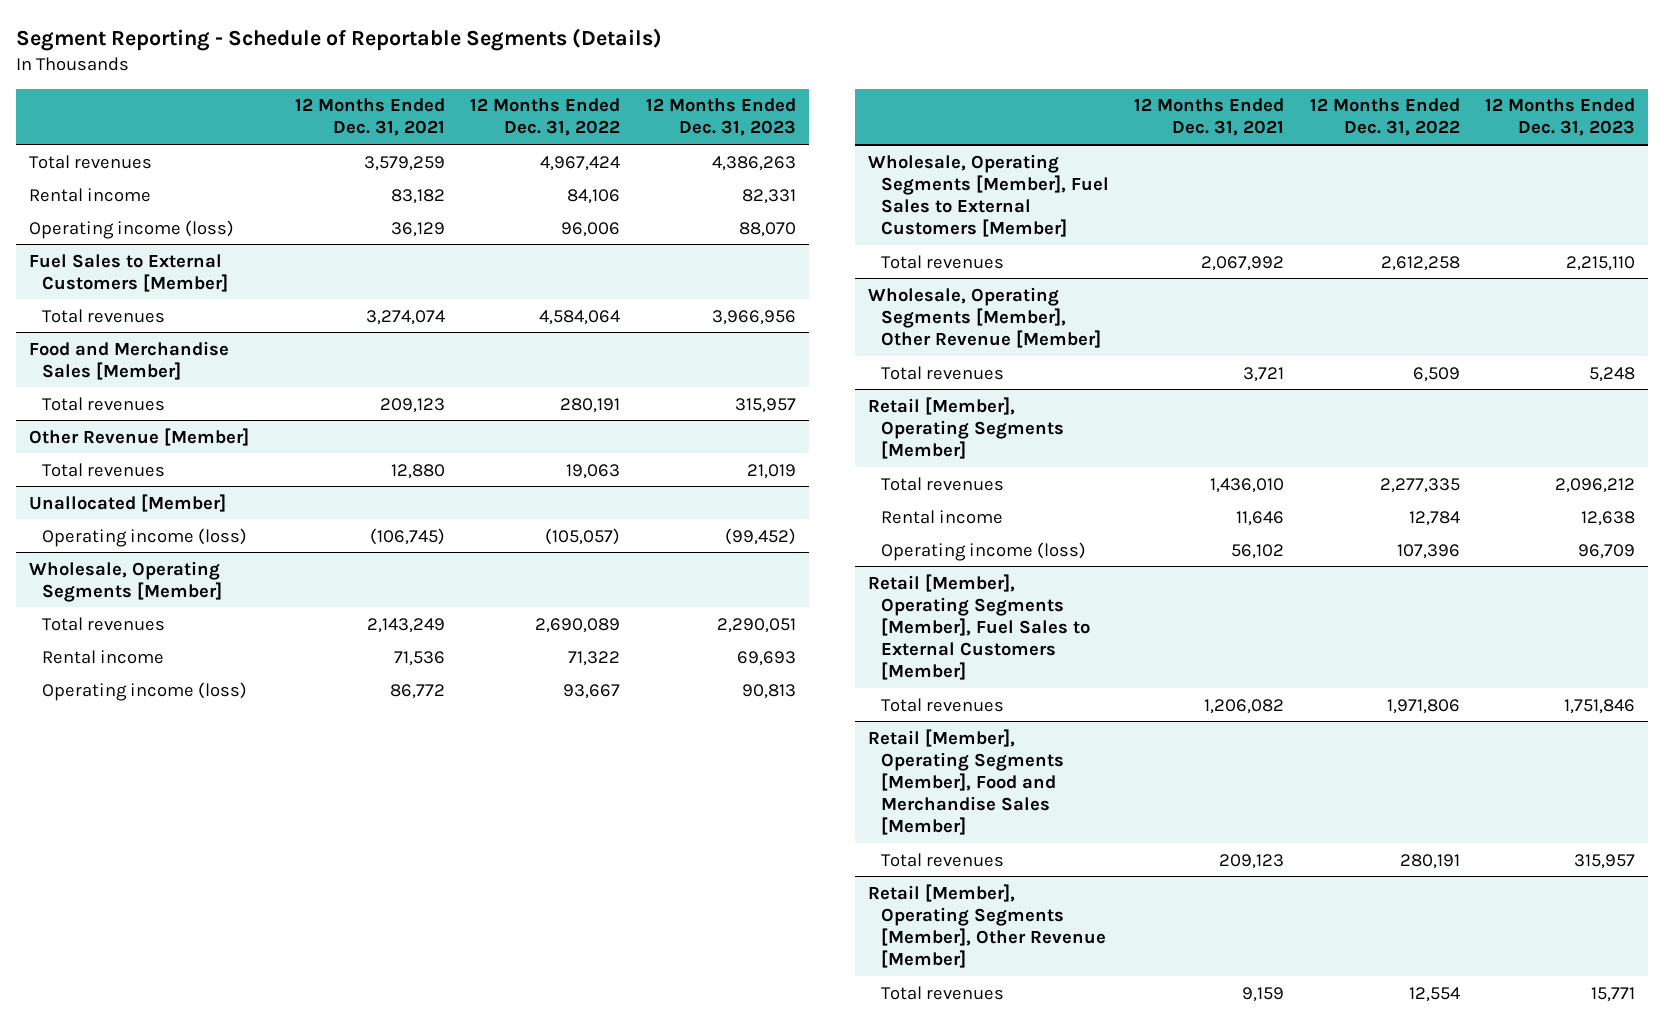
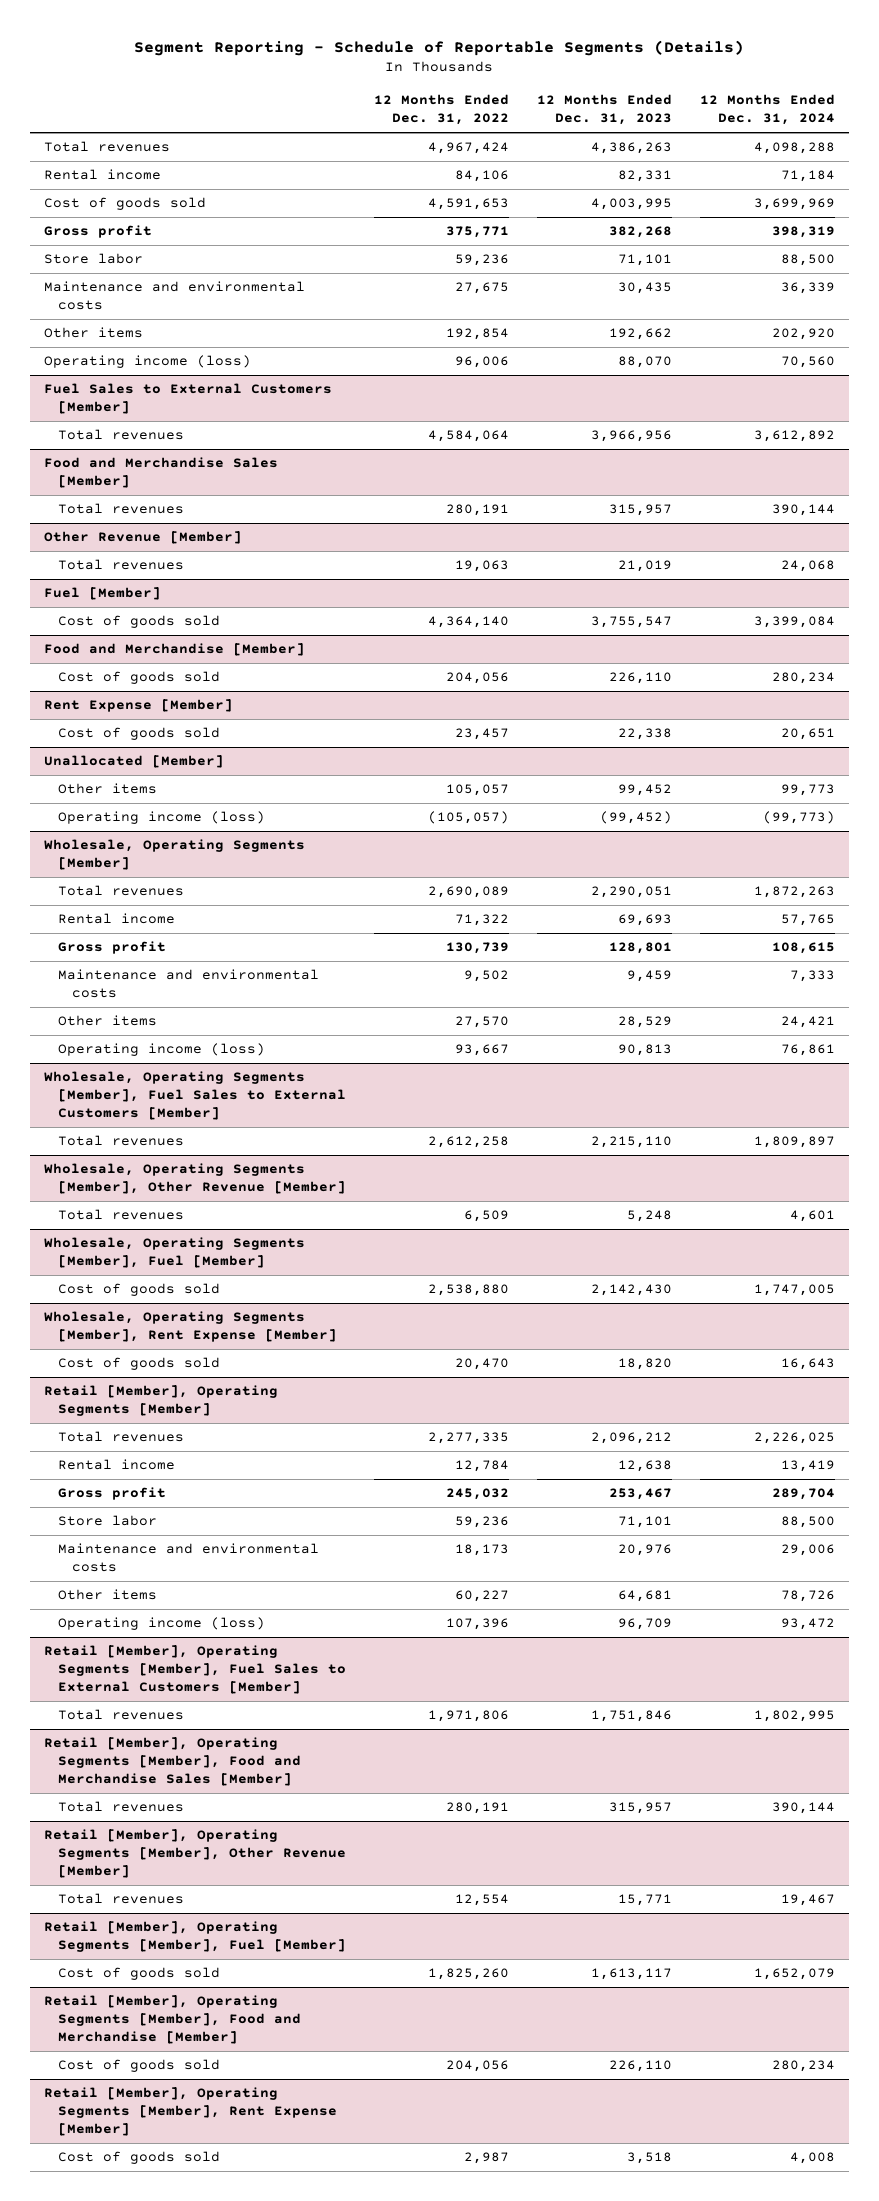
- | 12 Months Ended Dec. 31, 2021 | 12 Months Ended Dec. 31, 2022 | 12 Months Ended Dec. 31, 2023
+ | 12 Months Ended Dec. 31, 2022 | 12 Months Ended Dec. 31, 2023 | 12 Months Ended Dec. 31, 2024
+ Cost of goods sold | 4,591,653 | 4,003,995 | 3,699,969
+ Gross profit | 375,771 | 382,268 | 398,319
+ Store labor | 59,236 | 71,101 | 88,500
+ Maintenance and environmental costs | 27,675 | 30,435 | 36,339
+ Other items | 192,854 | 192,662 | 202,920
+ Fuel [Member]
+ Cost of goods sold | 4,364,140 | 3,755,547 | 3,399,084
+ Food and Merchandise [Member]
+ Cost of goods sold | 204,056 | 226,110 | 280,234
+ Rent Expense [Member]
+ Cost of goods sold | 23,457 | 22,338 | 20,651
@ Unallocated [Member]
+ Other items | 105,057 | 99,452 | 99,773
@ Wholesale, Operating Segments [Member]
+ Gross profit | 130,739 | 128,801 | 108,615
+ Maintenance and environmental costs | 9,502 | 9,459 | 7,333
+ Other items | 27,570 | 28,529 | 24,421
+ Wholesale, Operating Segments [Member], Fuel [Member]
+ Cost of goods sold | 2,538,880 | 2,142,430 | 1,747,005
+ Wholesale, Operating Segments [Member], Rent Expense [Member]
+ Cost of goods sold | 20,470 | 18,820 | 16,643
@ Retail [Member], Operating Segments [Member]
+ Gross profit | 245,032 | 253,467 | 289,704
+ Store labor | 59,236 | 71,101 | 88,500
+ Maintenance and environmental costs | 18,173 | 20,976 | 29,006
+ Other items | 60,227 | 64,681 | 78,726
+ Retail [Member], Operating Segments [Member], Fuel [Member]
+ Cost of goods sold | 1,825,260 | 1,613,117 | 1,652,079
+ Retail [Member], Operating Segments [Member], Food and Merchandise [Member]
+ Cost of goods sold | 204,056 | 226,110 | 280,234
+ Retail [Member], Operating Segments [Member], Rent Expense [Member]
+ Cost of goods sold | 2,987 | 3,518 | 4,008

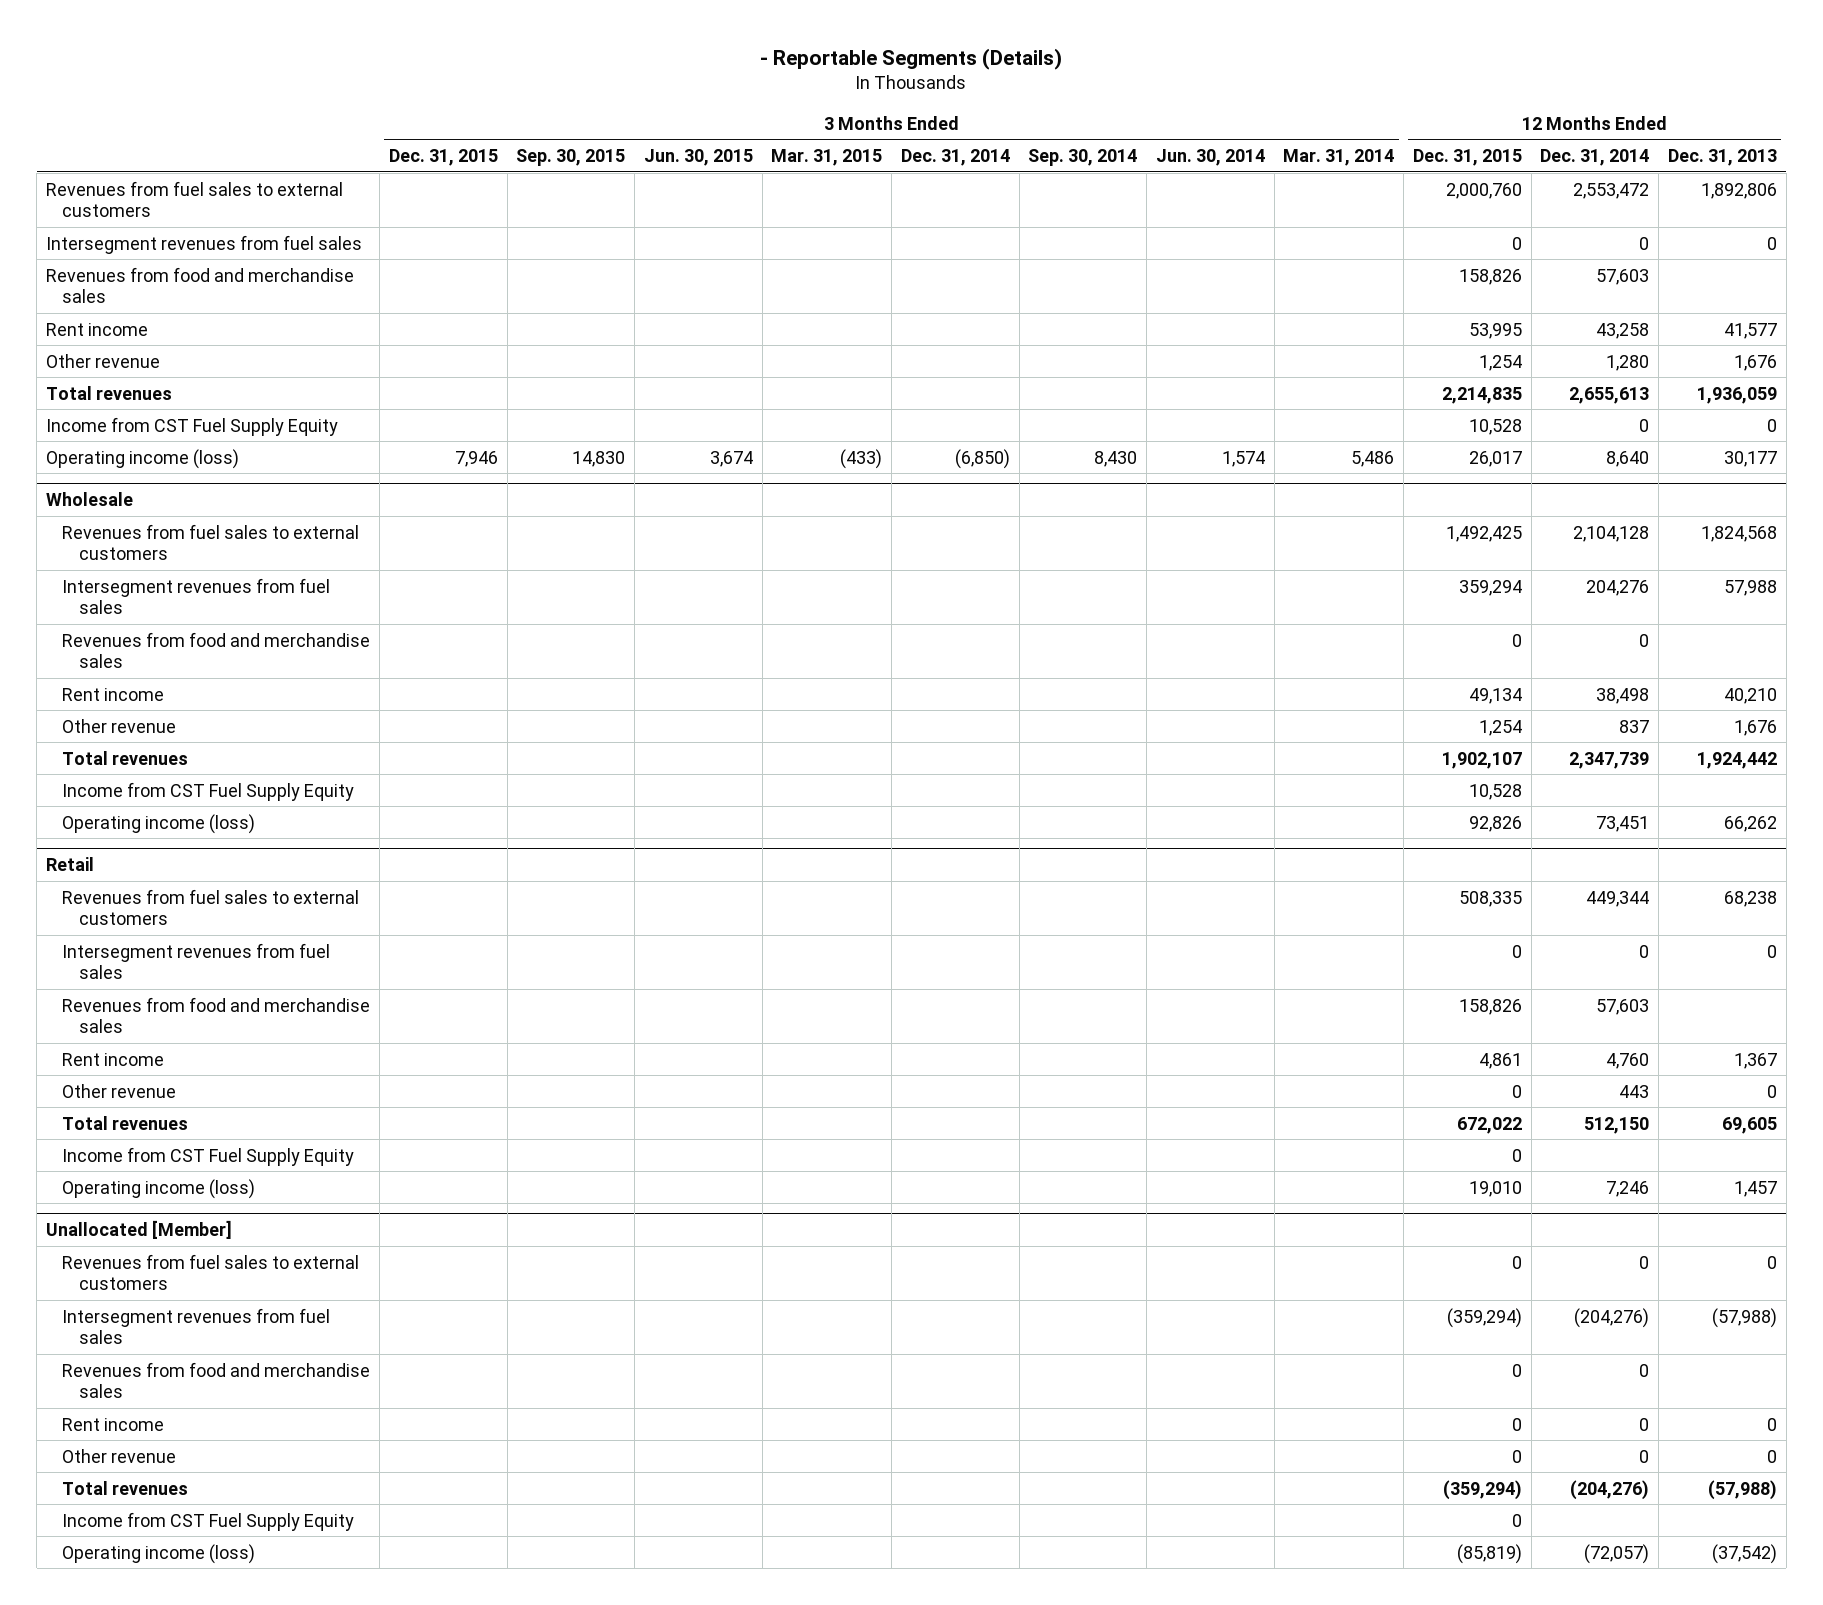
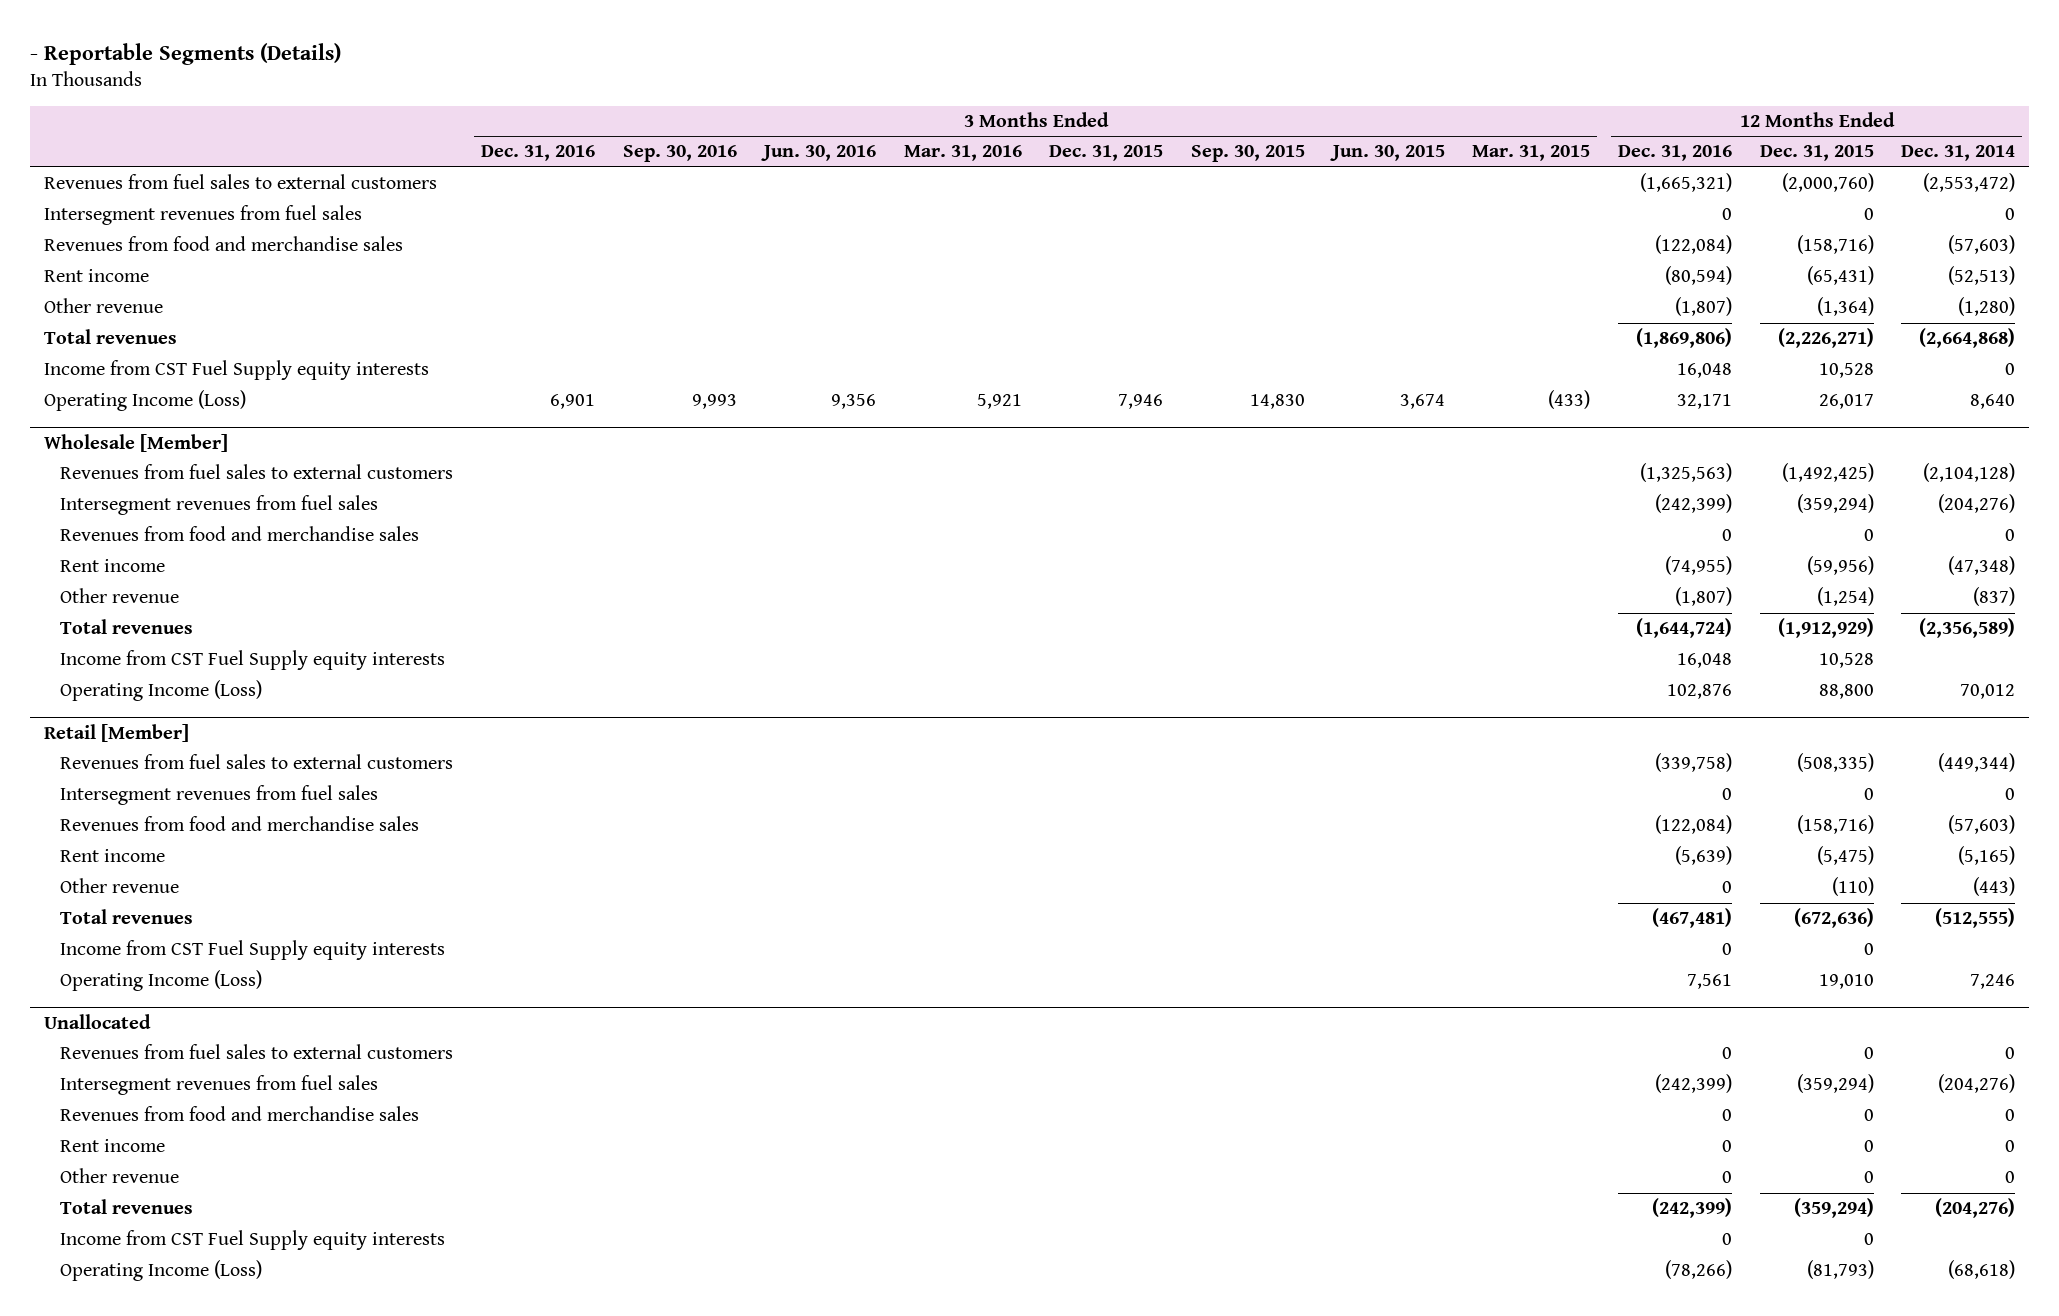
- | 3 Months Ended Dec. 31, 2015 | 3 Months Ended Sep. 30, 2015 | 3 Months Ended Jun. 30, 2015 | 3 Months Ended Mar. 31, 2015 | 3 Months Ended Dec. 31, 2014 | 3 Months Ended Sep. 30, 2014 | 3 Months Ended Jun. 30, 2014 | 3 Months Ended Mar. 31, 2014 | 12 Months Ended Dec. 31, 2015 | 12 Months Ended Dec. 31, 2014 | 12 Months Ended Dec. 31, 2013
+ | 3 Months Ended Dec. 31, 2016 | 3 Months Ended Sep. 30, 2016 | 3 Months Ended Jun. 30, 2016 | 3 Months Ended Mar. 31, 2016 | 3 Months Ended Dec. 31, 2015 | 3 Months Ended Sep. 30, 2015 | 3 Months Ended Jun. 30, 2015 | 3 Months Ended Mar. 31, 2015 | 12 Months Ended Dec. 31, 2016 | 12 Months Ended Dec. 31, 2015 | 12 Months Ended Dec. 31, 2014
- Revenues from fuel sales to external customers | | | | | | | | | 2,000,760 | 2,553,472 | 1,892,806
+ Revenues from fuel sales to external customers | | | | | | | | | (1,665,321) | (2,000,760) | (2,553,472)
- Revenues from food and merchandise sales | | | | | | | | | 158,826 | 57,603 |
- Rent income | | | | | | | | | 53,995 | 43,258 | 41,577
- Other revenue | | | | | | | | | 1,254 | 1,280 | 1,676
- Total revenues | | | | | | | | | 2,214,835 | 2,655,613 | 1,936,059
- Income from CST Fuel Supply Equity | | | | | | | | | 10,528 | 0 | 0
- Operating income (loss) | 7,946 | 14,830 | 3,674 | (433) | (6,850) | 8,430 | 1,574 | 5,486 | 26,017 | 8,640 | 30,177
- Wholesale
- Revenues from fuel sales to external customers | | | | | | | | | 1,492,425 | 2,104,128 | 1,824,568
- Intersegment revenues from fuel sales | | | | | | | | | 359,294 | 204,276 | 57,988
+ Revenues from food and merchandise sales | | | | | | | | | (122,084) | (158,716) | (57,603)
+ Rent income | | | | | | | | | (80,594) | (65,431) | (52,513)
+ Other revenue | | | | | | | | | (1,807) | (1,364) | (1,280)
+ Total revenues | | | | | | | | | (1,869,806) | (2,226,271) | (2,664,868)
+ Income from CST Fuel Supply equity interests | | | | | | | | | 16,048 | 10,528 | 0
+ Operating Income (Loss) | 6,901 | 9,993 | 9,356 | 5,921 | 7,946 | 14,830 | 3,674 | (433) | 32,171 | 26,017 | 8,640
+ Wholesale [Member]
+ Revenues from fuel sales to external customers | | | | | | | | | (1,325,563) | (1,492,425) | (2,104,128)
+ Intersegment revenues from fuel sales | | | | | | | | | (242,399) | (359,294) | (204,276)
- Rent income | | | | | | | | | 49,134 | 38,498 | 40,210
- Other revenue | | | | | | | | | 1,254 | 837 | 1,676
- Total revenues | | | | | | | | | 1,902,107 | 2,347,739 | 1,924,442
- Income from CST Fuel Supply Equity | | | | | | | | | 10,528 | |
- Operating income (loss) | | | | | | | | | 92,826 | 73,451 | 66,262
- Retail
- Revenues from fuel sales to external customers | | | | | | | | | 508,335 | 449,344 | 68,238
+ Rent income | | | | | | | | | (74,955) | (59,956) | (47,348)
+ Other revenue | | | | | | | | | (1,807) | (1,254) | (837)
+ Total revenues | | | | | | | | | (1,644,724) | (1,912,929) | (2,356,589)
+ Income from CST Fuel Supply equity interests | | | | | | | | | 16,048 | 10,528 |
+ Operating Income (Loss) | | | | | | | | | 102,876 | 88,800 | 70,012
+ Retail [Member]
+ Revenues from fuel sales to external customers | | | | | | | | | (339,758) | (508,335) | (449,344)
- Revenues from food and merchandise sales | | | | | | | | | 158,826 | 57,603 |
- Rent income | | | | | | | | | 4,861 | 4,760 | 1,367
- Other revenue | | | | | | | | | 0 | 443 | 0
- Total revenues | | | | | | | | | 672,022 | 512,150 | 69,605
- Income from CST Fuel Supply Equity | | | | | | | | | 0 | |
- Operating income (loss) | | | | | | | | | 19,010 | 7,246 | 1,457
- Unallocated [Member]
+ Revenues from food and merchandise sales | | | | | | | | | (122,084) | (158,716) | (57,603)
+ Rent income | | | | | | | | | (5,639) | (5,475) | (5,165)
+ Other revenue | | | | | | | | | 0 | (110) | (443)
+ Total revenues | | | | | | | | | (467,481) | (672,636) | (512,555)
+ Income from CST Fuel Supply equity interests | | | | | | | | | 0 | 0 |
+ Operating Income (Loss) | | | | | | | | | 7,561 | 19,010 | 7,246
+ Unallocated
- Income from CST Fuel Supply Equity | | | | | | | | | 0 | |
- Operating income (loss) | | | | | | | | | (85,819) | (72,057) | (37,542)
+ Income from CST Fuel Supply equity interests | | | | | | | | | 0 | 0 |
+ Operating Income (Loss) | | | | | | | | | (78,266) | (81,793) | (68,618)

